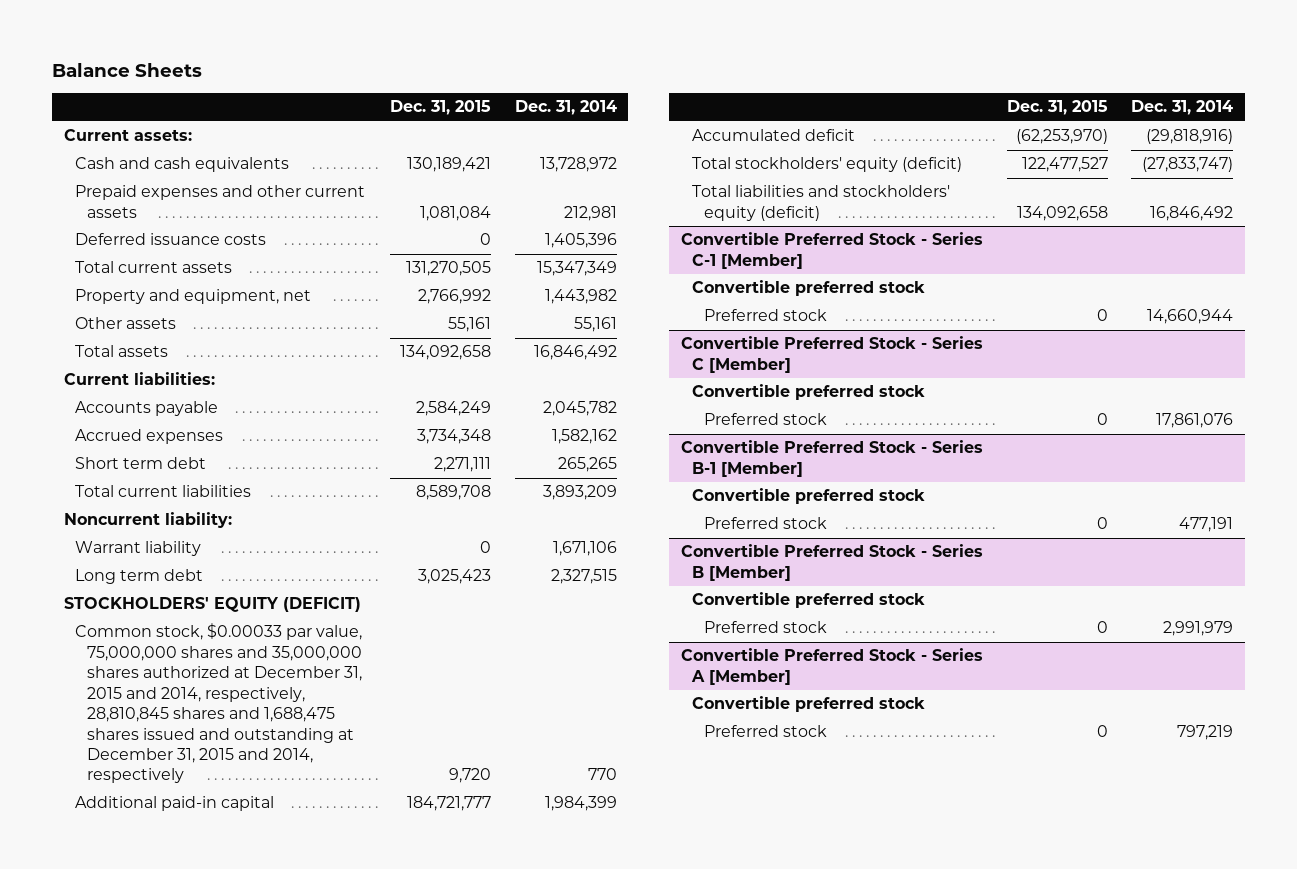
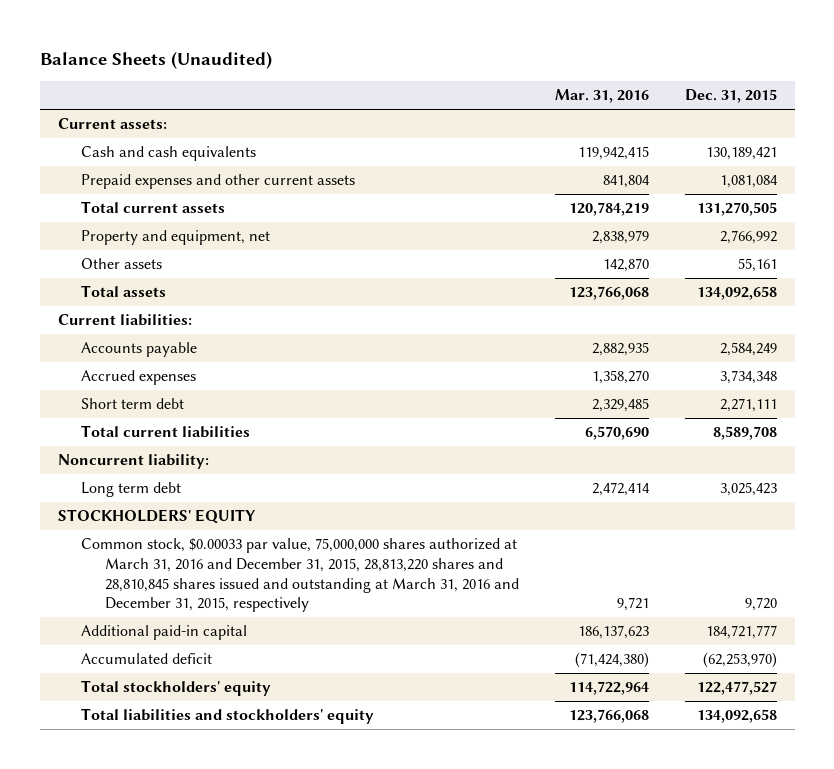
- Balance Sheets
+ Balance Sheets (Unaudited)
- | Dec. 31, 2015 | Dec. 31, 2014
+ | Mar. 31, 2016 | Dec. 31, 2015
- Deferred issuance costs | 0 | 1,405,396
- Warrant liability | 0 | 1,671,106
- STOCKHOLDERS' EQUITY (DEFICIT)
- Common stock, $0.00033 par value, 75,000,000 shares and 35,000,000 shares authorized at December 31, 2015 and 2014, respectively, 28,810,845 shares and 1,688,475 shares issued and outstanding at December 31, 2015 and 2014, respectively | 9,720 | 770
+ STOCKHOLDERS' EQUITY
+ Common stock, $0.00033 par value, 75,000,000 shares authorized at March 31, 2016 and December 31, 2015, 28,813,220 shares and 28,810,845 shares issued and outstanding at March 31, 2016 and December 31, 2015, respectively | 9,721 | 9,720
- Total stockholders' equity (deficit) | 122,477,527 | (27,833,747)
- Total liabilities and stockholders' equity (deficit) | 134,092,658 | 16,846,492
- Convertible Preferred Stock - Series C-1 [Member]
- Convertible preferred stock
- Preferred stock | 0 | 14,660,944
- Convertible Preferred Stock - Series C [Member]
- Convertible preferred stock
- Preferred stock | 0 | 17,861,076
- Convertible Preferred Stock - Series B-1 [Member]
- Convertible preferred stock
- Preferred stock | 0 | 477,191
- Convertible Preferred Stock - Series B [Member]
- Convertible preferred stock
- Preferred stock | 0 | 2,991,979
- Convertible Preferred Stock - Series A [Member]
- Convertible preferred stock
- Preferred stock | 0 | 797,219
+ Total stockholders' equity | 114,722,964 | 122,477,527
+ Total liabilities and stockholders' equity | 123,766,068 | 134,092,658

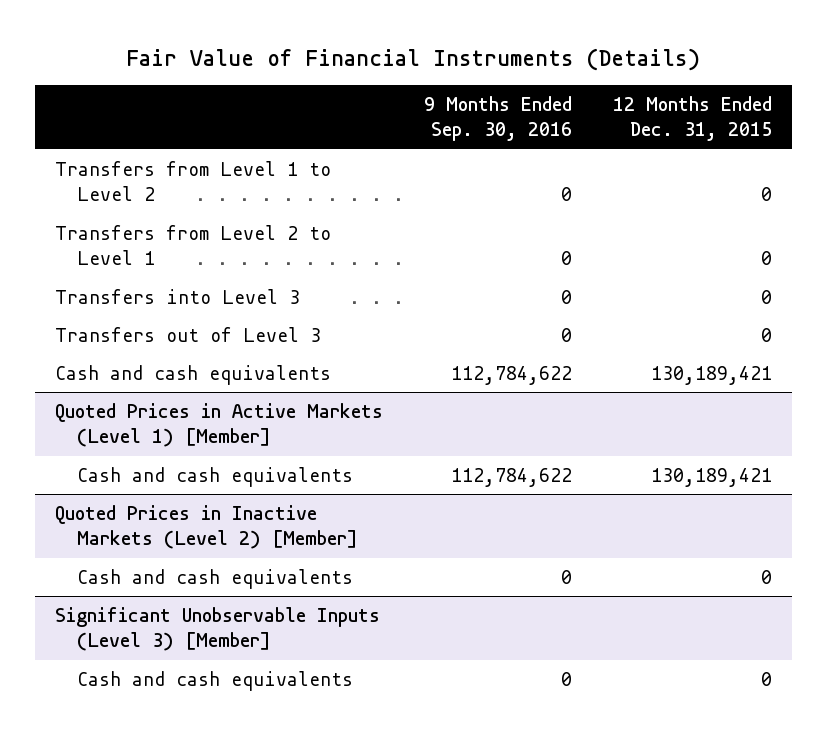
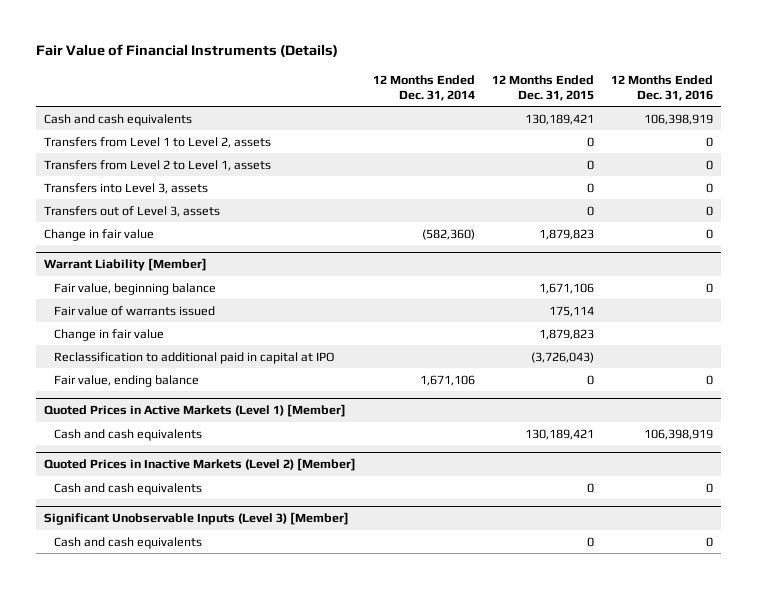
- | 9 Months Ended Sep. 30, 2016 | 12 Months Ended Dec. 31, 2015
+ | 12 Months Ended Dec. 31, 2014 | 12 Months Ended Dec. 31, 2015 | 12 Months Ended Dec. 31, 2016
- Transfers from Level 1 to Level 2 | 0 | 0
- Transfers from Level 2 to Level 1 | 0 | 0
- Transfers into Level 3 | 0 | 0
- Transfers out of Level 3 | 0 | 0
+ Transfers from Level 1 to Level 2, assets | | 0 | 0
+ Transfers from Level 2 to Level 1, assets | | 0 | 0
+ Transfers into Level 3, assets | | 0 | 0
+ Transfers out of Level 3, assets | | 0 | 0
+ Change in fair value | (582,360) | 1,879,823 | 0
+ Warrant Liability [Member]
+ Fair value, beginning balance | | 1,671,106 | 0
+ Fair value of warrants issued | | 175,114 |
+ Change in fair value | | 1,879,823 |
+ Reclassification to additional paid in capital at IPO | | (3,726,043) |
+ Fair value, ending balance | 1,671,106 | 0 | 0

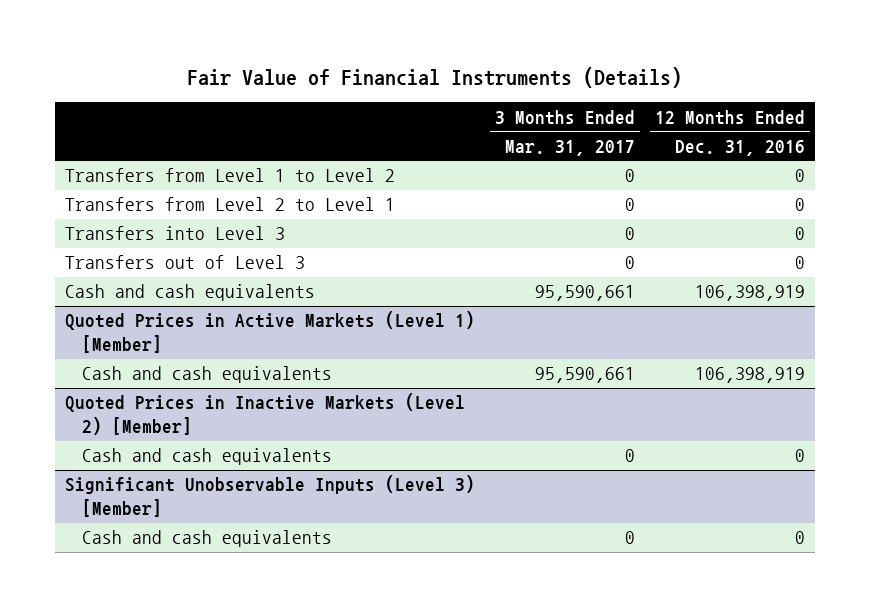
- | 12 Months Ended Dec. 31, 2014 | 12 Months Ended Dec. 31, 2015 | 12 Months Ended Dec. 31, 2016
+ | 3 Months Ended Mar. 31, 2017 | 12 Months Ended Dec. 31, 2016
+ Transfers from Level 1 to Level 2 | 0 | 0
+ Transfers from Level 2 to Level 1 | 0 | 0
+ Transfers into Level 3 | 0 | 0
+ Transfers out of Level 3 | 0 | 0
- Transfers from Level 1 to Level 2, assets | | 0 | 0
- Transfers from Level 2 to Level 1, assets | | 0 | 0
- Transfers into Level 3, assets | | 0 | 0
- Transfers out of Level 3, assets | | 0 | 0
- Change in fair value | (582,360) | 1,879,823 | 0
- Warrant Liability [Member]
- Fair value, beginning balance | | 1,671,106 | 0
- Fair value of warrants issued | | 175,114 |
- Change in fair value | | 1,879,823 |
- Reclassification to additional paid in capital at IPO | | (3,726,043) |
- Fair value, ending balance | 1,671,106 | 0 | 0

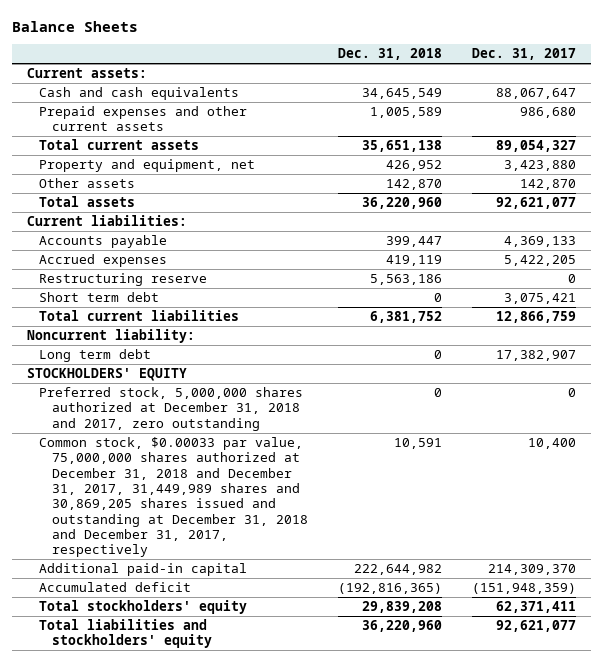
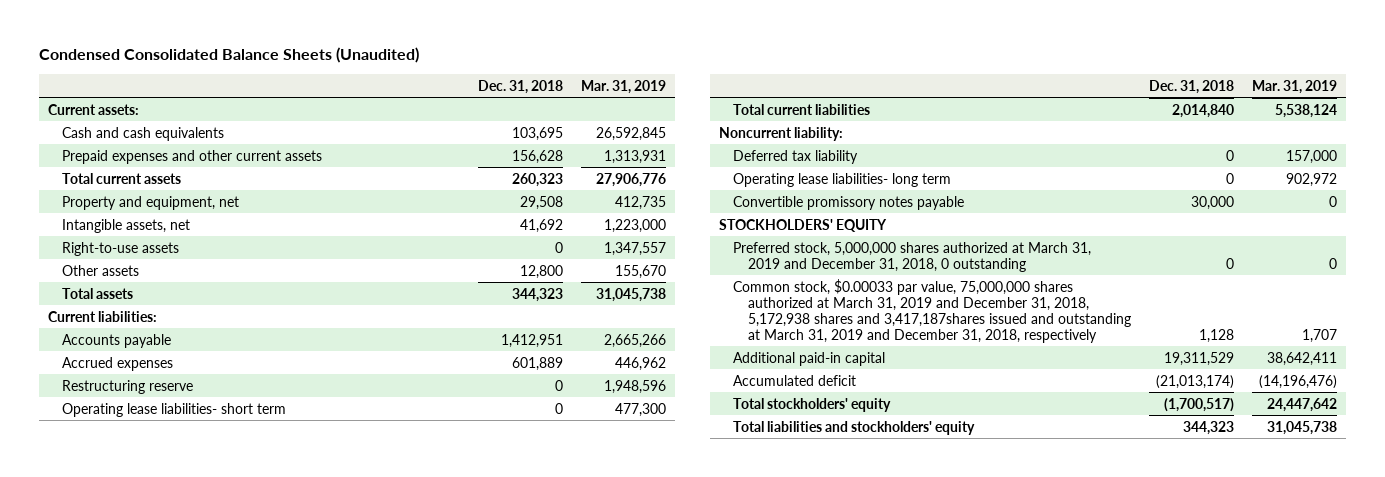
- Balance Sheets
+ Condensed Consolidated Balance Sheets (Unaudited)
- | Dec. 31, 2018 | Dec. 31, 2017
+ | Dec. 31, 2018 | Mar. 31, 2019
- Cash and cash equivalents | 34,645,549 | 88,067,647
- Prepaid expenses and other current assets | 1,005,589 | 986,680
- Total current assets | 35,651,138 | 89,054,327
- Property and equipment, net | 426,952 | 3,423,880
- Other assets | 142,870 | 142,870
- Total assets | 36,220,960 | 92,621,077
+ Cash and cash equivalents | 103,695 | 26,592,845
+ Prepaid expenses and other current assets | 156,628 | 1,313,931
+ Total current assets | 260,323 | 27,906,776
+ Property and equipment, net | 29,508 | 412,735
+ Intangible assets, net | 41,692 | 1,223,000
+ Right-to-use assets | 0 | 1,347,557
+ Other assets | 12,800 | 155,670
+ Total assets | 344,323 | 31,045,738
- Accounts payable | 399,447 | 4,369,133
- Accrued expenses | 419,119 | 5,422,205
- Restructuring reserve | 5,563,186 | 0
- Short term debt | 0 | 3,075,421
- Total current liabilities | 6,381,752 | 12,866,759
+ Accounts payable | 1,412,951 | 2,665,266
+ Accrued expenses | 601,889 | 446,962
+ Restructuring reserve | 0 | 1,948,596
+ Operating lease liabilities- short term | 0 | 477,300
+ Total current liabilities | 2,014,840 | 5,538,124
- Long term debt | 0 | 17,382,907
+ Deferred tax liability | 0 | 157,000
+ Operating lease liabilities- long term | 0 | 902,972
+ Convertible promissory notes payable | 30,000 | 0
- Preferred stock, 5,000,000 shares authorized at December 31, 2018 and 2017, zero outstanding | 0 | 0
- Common stock, $0.00033 par value, 75,000,000 shares authorized at December 31, 2018 and December 31, 2017, 31,449,989 shares and 30,869,205 shares issued and outstanding at December 31, 2018 and December 31, 2017, respectively | 10,591 | 10,400
- Additional paid-in capital | 222,644,982 | 214,309,370
- Accumulated deficit | (192,816,365) | (151,948,359)
- Total stockholders' equity | 29,839,208 | 62,371,411
- Total liabilities and stockholders' equity | 36,220,960 | 92,621,077
+ Preferred stock, 5,000,000 shares authorized at March 31, 2019 and December 31, 2018, 0 outstanding | 0 | 0
+ Common stock, $0.00033 par value, 75,000,000 shares authorized at March 31, 2019 and December 31, 2018, 5,172,938 shares and 3,417,187shares issued and outstanding at March 31, 2019 and December 31, 2018, respectively | 1,128 | 1,707
+ Additional paid-in capital | 19,311,529 | 38,642,411
+ Accumulated deficit | (21,013,174) | (14,196,476)
+ Total stockholders' equity | (1,700,517) | 24,447,642
+ Total liabilities and stockholders' equity | 344,323 | 31,045,738

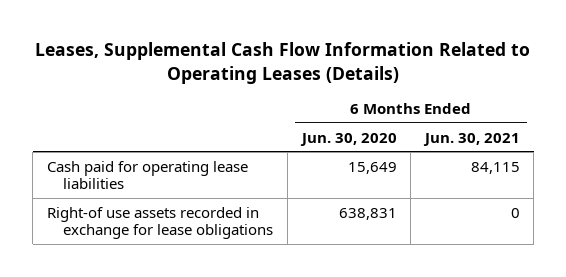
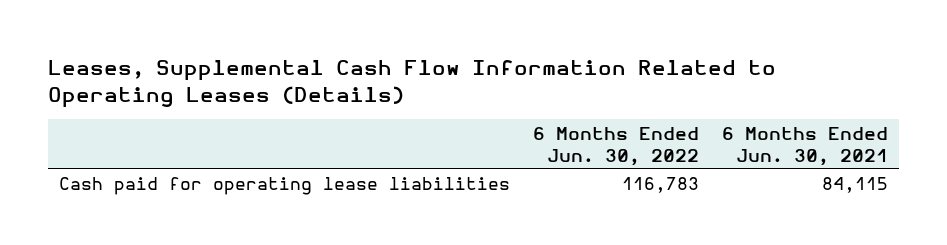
- | 6 Months Ended Jun. 30, 2020 | 6 Months Ended Jun. 30, 2021
+ | 6 Months Ended Jun. 30, 2022 | 6 Months Ended Jun. 30, 2021
- Right-of use assets recorded in exchange for lease obligations | 638,831 | 0

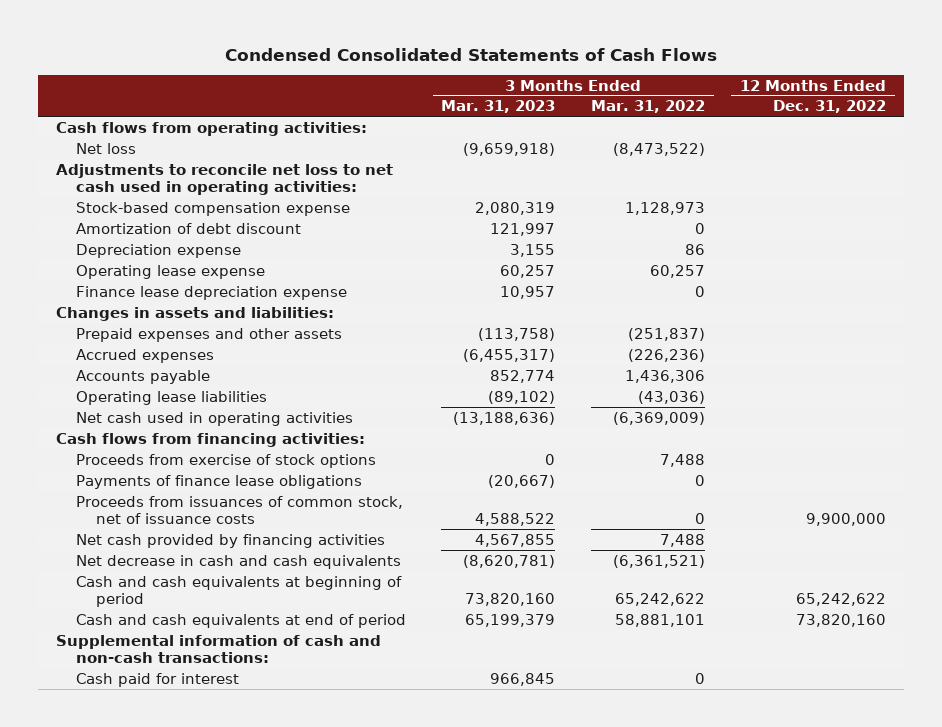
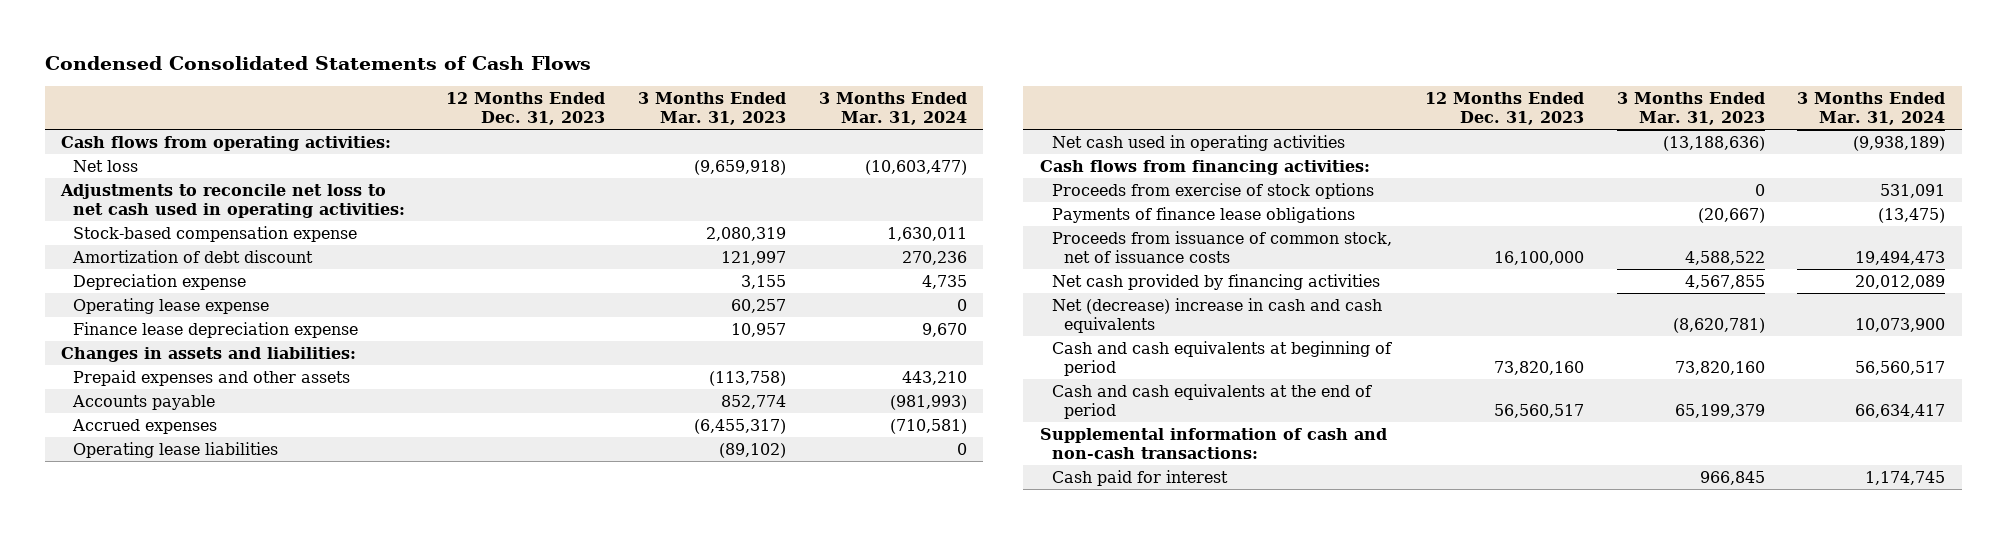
- | 3 Months Ended Mar. 31, 2023 | 3 Months Ended Mar. 31, 2022 | 12 Months Ended Dec. 31, 2022
+ | 12 Months Ended Dec. 31, 2023 | 3 Months Ended Mar. 31, 2023 | 3 Months Ended Mar. 31, 2024
moved down: Accrued expenses | | (6,455,317) | (710,581)
- Proceeds from issuances of common stock, net of issuance costs | 4,588,522 | 0 | 9,900,000
+ Proceeds from issuance of common stock, net of issuance costs | 16,100,000 | 4,588,522 | 19,494,473
- Net decrease in cash and cash equivalents | (8,620,781) | (6,361,521) |
+ Net (decrease) increase in cash and cash equivalents | | (8,620,781) | 10,073,900
- Cash and cash equivalents at end of period | 65,199,379 | 58,881,101 | 73,820,160
+ Cash and cash equivalents at the end of period | 56,560,517 | 65,199,379 | 66,634,417

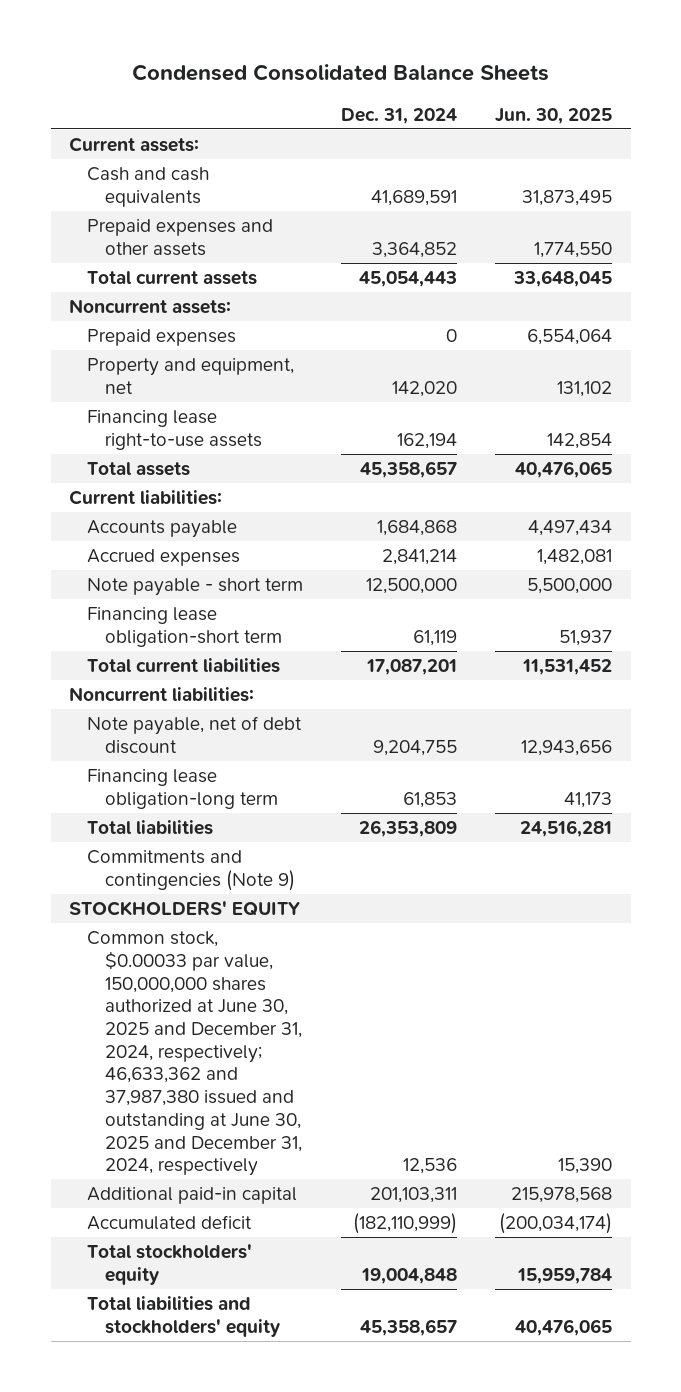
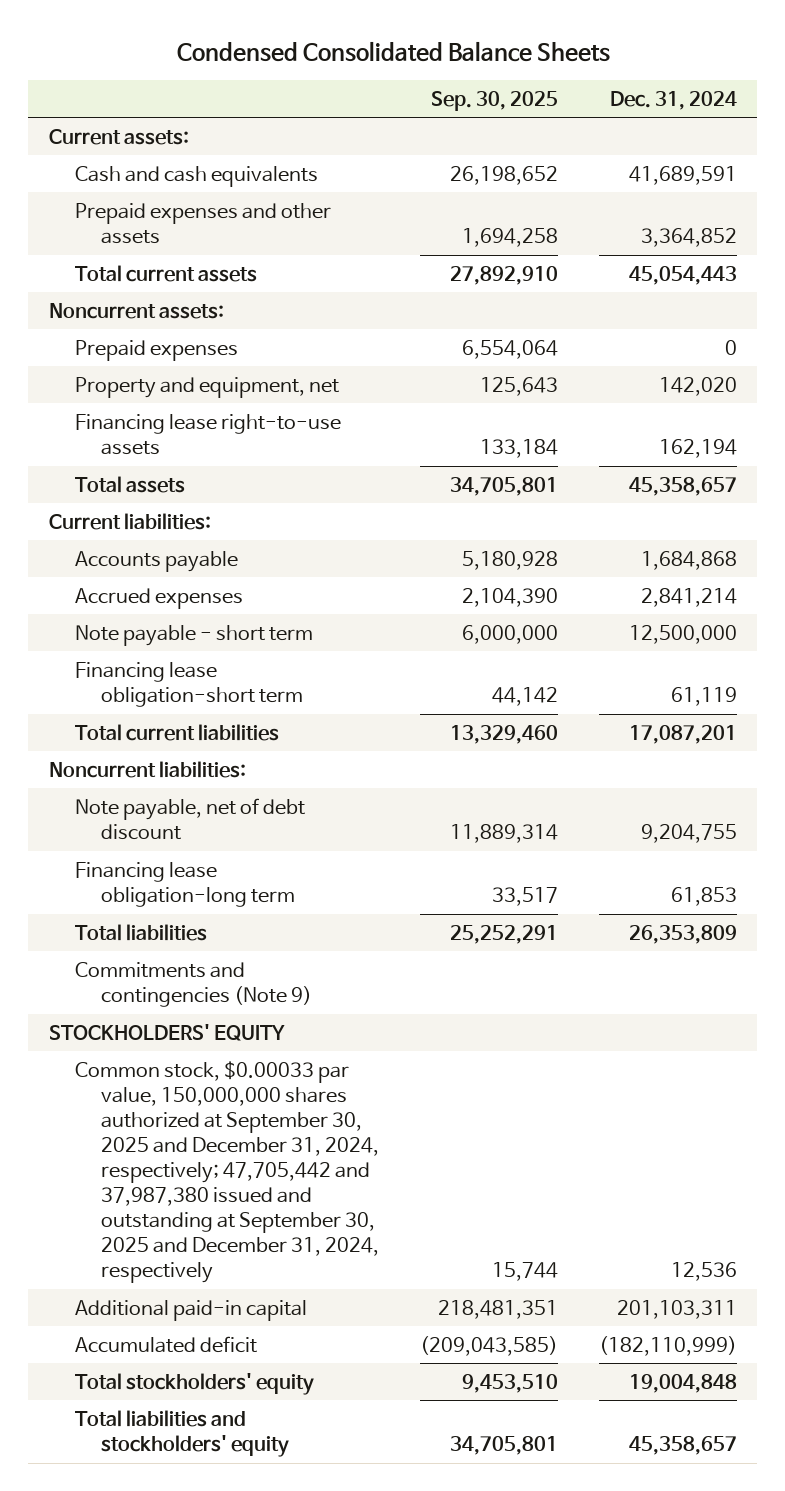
- | Dec. 31, 2024 | Jun. 30, 2025
+ | Sep. 30, 2025 | Dec. 31, 2024
- Common stock, $0.00033 par value, 150,000,000 shares authorized at June 30, 2025 and December 31, 2024, respectively; 46,633,362 and 37,987,380 issued and outstanding at June 30, 2025 and December 31, 2024, respectively | 12,536 | 15,390
+ Common stock, $0.00033 par value, 150,000,000 shares authorized at September 30, 2025 and December 31, 2024, respectively; 47,705,442 and 37,987,380 issued and outstanding at September 30, 2025 and December 31, 2024, respectively | 15,744 | 12,536

